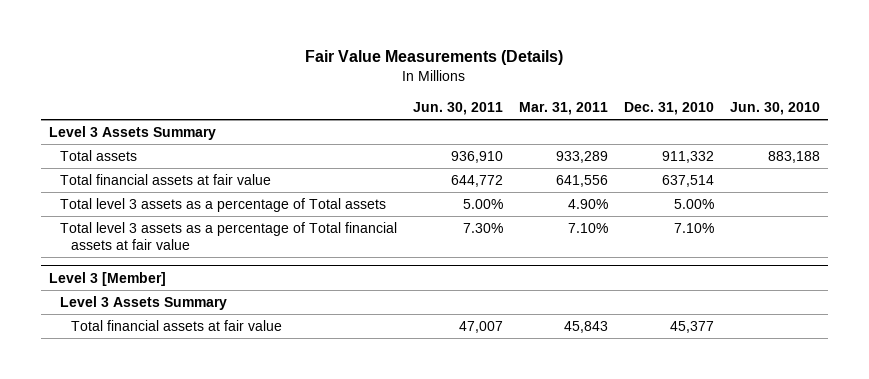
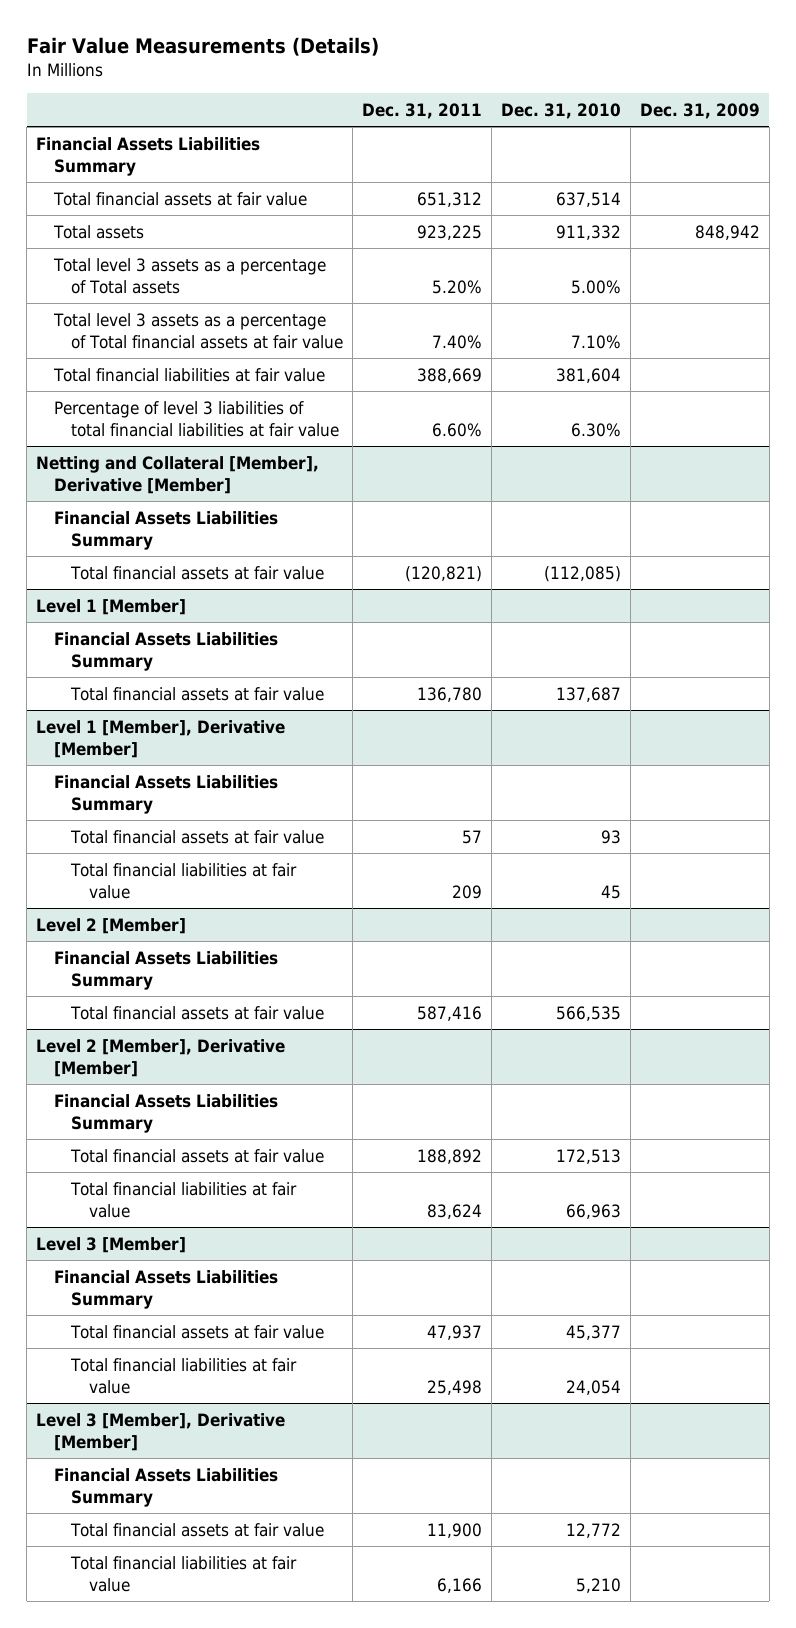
- | Jun. 30, 2011 | Mar. 31, 2011 | Dec. 31, 2010 | Jun. 30, 2010
+ | Dec. 31, 2011 | Dec. 31, 2010 | Dec. 31, 2009
- Level 3 Assets Summary
+ Financial Assets Liabilities Summary
moved down: Total assets | 923,225 | 911,332 | 848,942
+ Total financial liabilities at fair value | 388,669 | 381,604 |
+ Percentage of level 3 liabilities of total financial liabilities at fair value | 6.60% | 6.30% |
+ Netting and Collateral [Member], Derivative [Member]
+ Financial Assets Liabilities Summary
+ Total financial assets at fair value | (120,821) | (112,085) |
+ Level 1 [Member]
+ Financial Assets Liabilities Summary
+ Total financial assets at fair value | 136,780 | 137,687 |
+ Level 1 [Member], Derivative [Member]
+ Financial Assets Liabilities Summary
+ Total financial assets at fair value | 57 | 93 |
+ Total financial liabilities at fair value | 209 | 45 |
+ Level 2 [Member]
+ Financial Assets Liabilities Summary
+ Total financial assets at fair value | 587,416 | 566,535 |
+ Level 2 [Member], Derivative [Member]
+ Financial Assets Liabilities Summary
+ Total financial assets at fair value | 188,892 | 172,513 |
+ Total financial liabilities at fair value | 83,624 | 66,963 |
@ Level 3 [Member]
- Level 3 Assets Summary
+ Financial Assets Liabilities Summary
+ Total financial liabilities at fair value | 25,498 | 24,054 |
+ Level 3 [Member], Derivative [Member]
+ Financial Assets Liabilities Summary
+ Total financial assets at fair value | 11,900 | 12,772 |
+ Total financial liabilities at fair value | 6,166 | 5,210 |

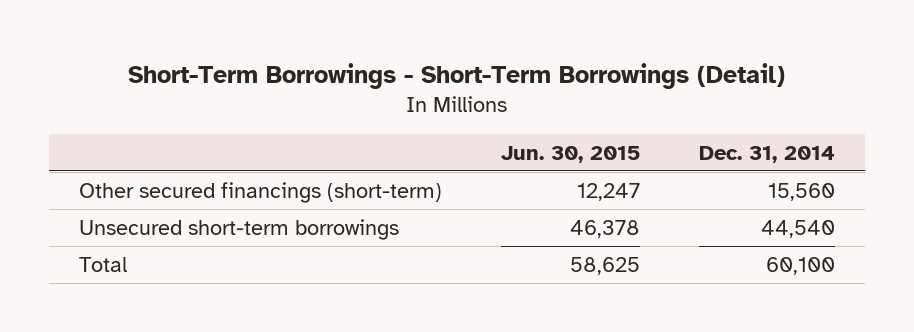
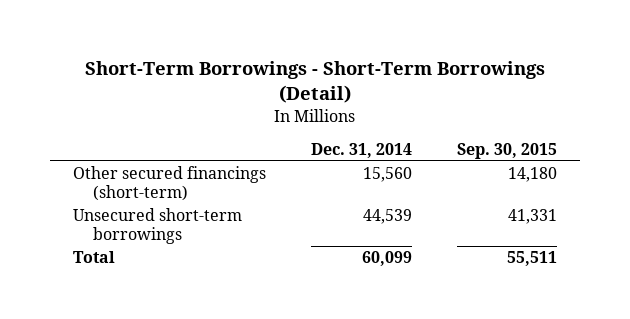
- | Jun. 30, 2015 | Dec. 31, 2014
+ | Dec. 31, 2014 | Sep. 30, 2015
- Unsecured short-term borrowings | 46,378 | 44,540
- Total | 58,625 | 60,100
+ Unsecured short-term borrowings | 44,539 | 41,331
+ Total | 60,099 | 55,511

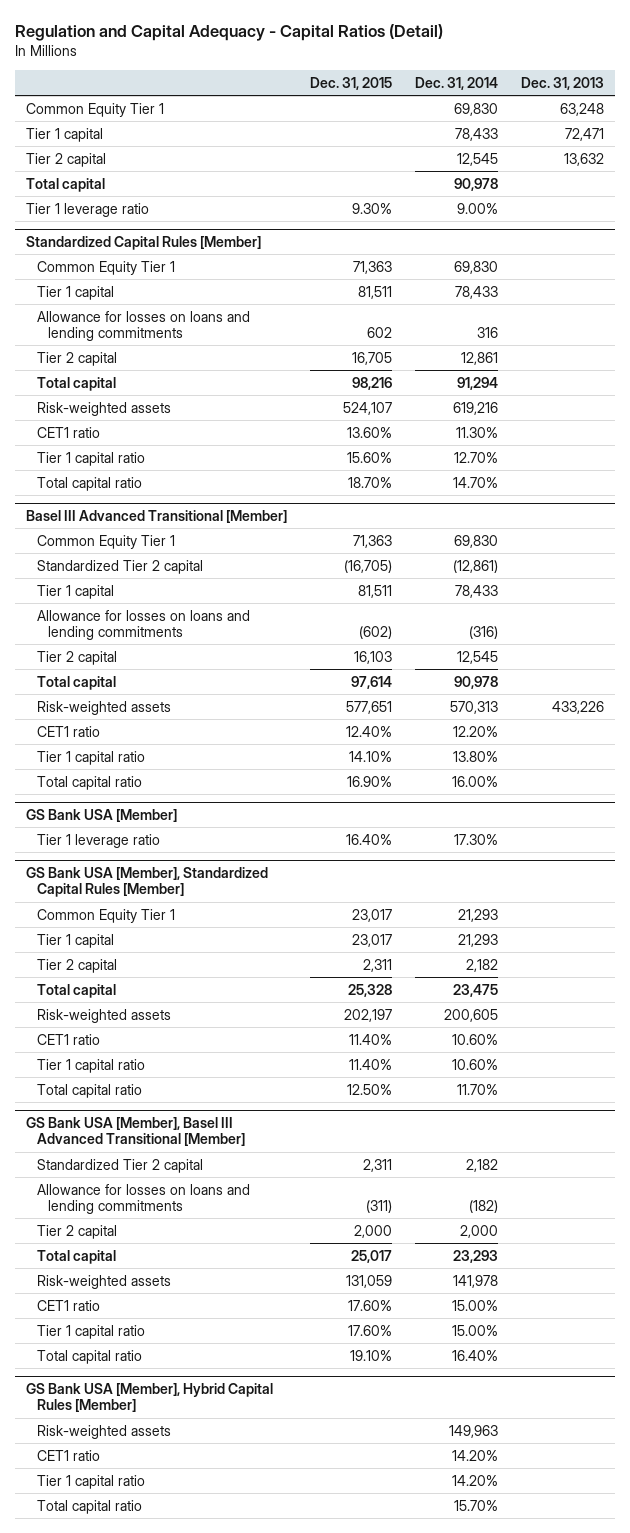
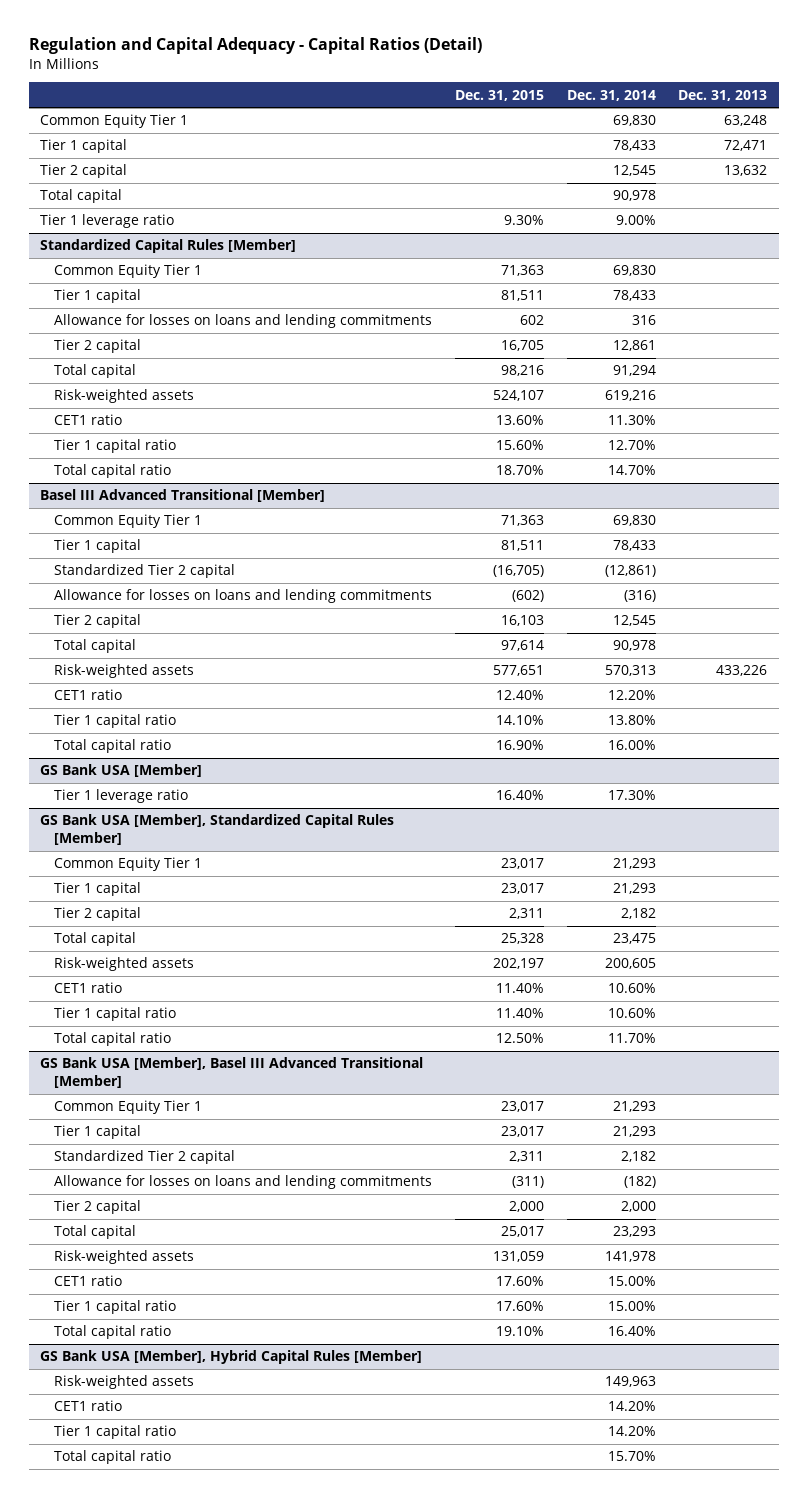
@ Basel III Advanced Transitional [Member]
moved down: Standardized Tier 2 capital | (16,705) | (12,861) |
@ GS Bank USA [Member], Basel III Advanced Transitional [Member]
+ Common Equity Tier 1 | 23,017 | 21,293 |
+ Tier 1 capital | 23,017 | 21,293 |

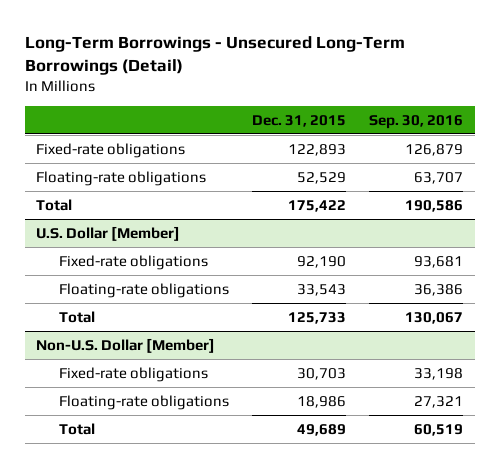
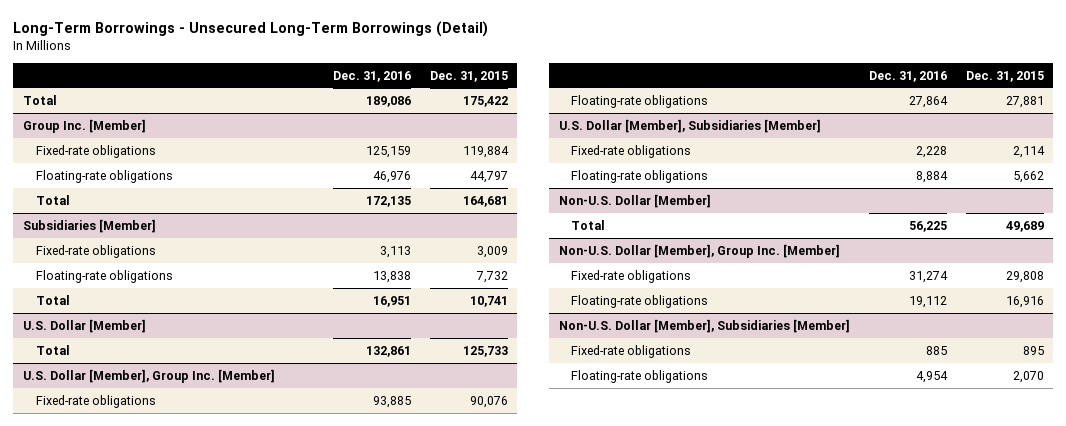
- | Dec. 31, 2015 | Sep. 30, 2016
+ | Dec. 31, 2016 | Dec. 31, 2015
- Fixed-rate obligations | 122,893 | 126,879
- Floating-rate obligations | 52,529 | 63,707
+ Group Inc. [Member]
+ Fixed-rate obligations | 125,159 | 119,884
+ Floating-rate obligations | 46,976 | 44,797
+ Total | 172,135 | 164,681
+ Subsidiaries [Member]
+ Fixed-rate obligations | 3,113 | 3,009
+ Floating-rate obligations | 13,838 | 7,732
+ Total | 16,951 | 10,741
@ U.S. Dollar [Member]
- Fixed-rate obligations | 92,190 | 93,681
- Floating-rate obligations | 33,543 | 36,386
+ U.S. Dollar [Member], Group Inc. [Member]
+ Fixed-rate obligations | 93,885 | 90,076
+ Floating-rate obligations | 27,864 | 27,881
+ U.S. Dollar [Member], Subsidiaries [Member]
+ Fixed-rate obligations | 2,228 | 2,114
+ Floating-rate obligations | 8,884 | 5,662
@ Non-U.S. Dollar [Member]
- Fixed-rate obligations | 30,703 | 33,198
- Floating-rate obligations | 18,986 | 27,321
+ Non-U.S. Dollar [Member], Group Inc. [Member]
+ Fixed-rate obligations | 31,274 | 29,808
+ Floating-rate obligations | 19,112 | 16,916
+ Non-U.S. Dollar [Member], Subsidiaries [Member]
+ Fixed-rate obligations | 885 | 895
+ Floating-rate obligations | 4,954 | 2,070

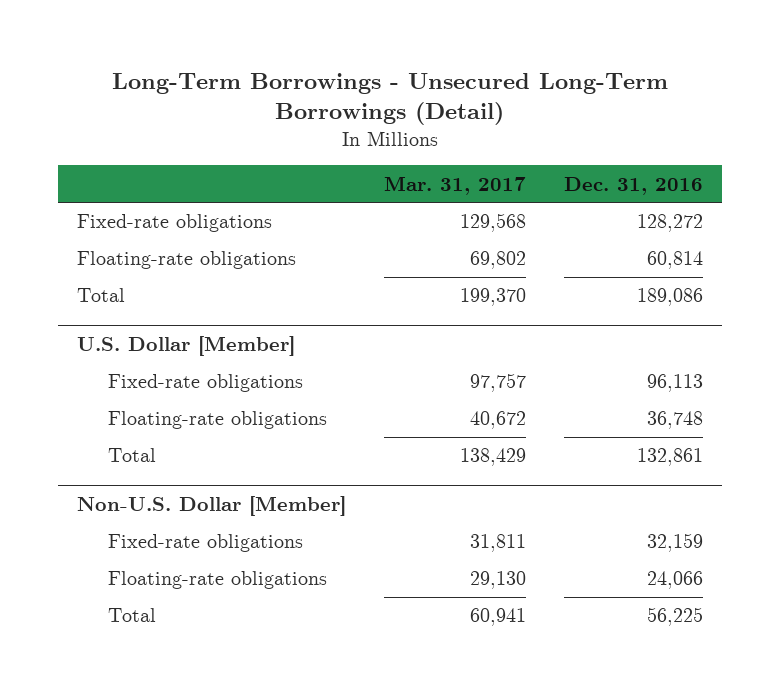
- | Dec. 31, 2016 | Dec. 31, 2015
+ | Mar. 31, 2017 | Dec. 31, 2016
+ Fixed-rate obligations | 129,568 | 128,272
+ Floating-rate obligations | 69,802 | 60,814
- Group Inc. [Member]
- Fixed-rate obligations | 125,159 | 119,884
- Floating-rate obligations | 46,976 | 44,797
- Total | 172,135 | 164,681
- Subsidiaries [Member]
- Fixed-rate obligations | 3,113 | 3,009
- Floating-rate obligations | 13,838 | 7,732
- Total | 16,951 | 10,741
@ U.S. Dollar [Member]
+ Fixed-rate obligations | 97,757 | 96,113
+ Floating-rate obligations | 40,672 | 36,748
- U.S. Dollar [Member], Group Inc. [Member]
- Fixed-rate obligations | 93,885 | 90,076
- Floating-rate obligations | 27,864 | 27,881
- U.S. Dollar [Member], Subsidiaries [Member]
- Fixed-rate obligations | 2,228 | 2,114
- Floating-rate obligations | 8,884 | 5,662
@ Non-U.S. Dollar [Member]
+ Fixed-rate obligations | 31,811 | 32,159
+ Floating-rate obligations | 29,130 | 24,066
- Non-U.S. Dollar [Member], Group Inc. [Member]
- Fixed-rate obligations | 31,274 | 29,808
- Floating-rate obligations | 19,112 | 16,916
- Non-U.S. Dollar [Member], Subsidiaries [Member]
- Fixed-rate obligations | 885 | 895
- Floating-rate obligations | 4,954 | 2,070

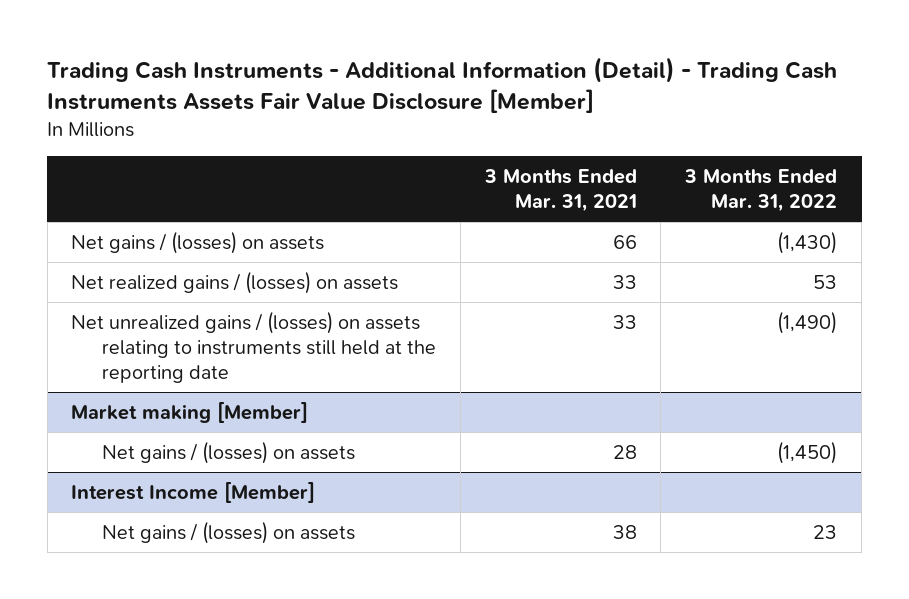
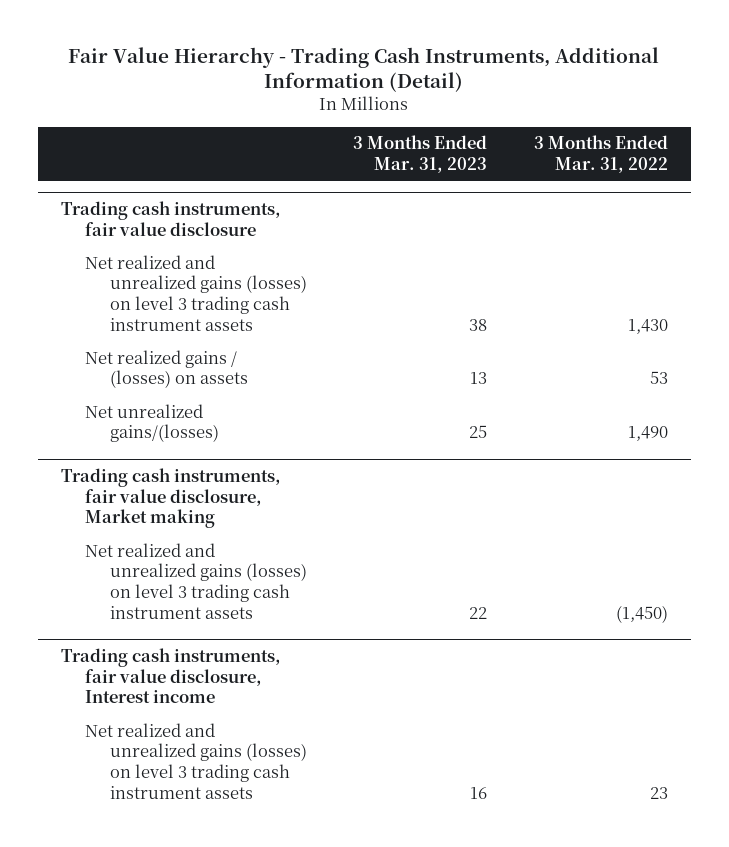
- Trading Cash Instruments - Additional Information (Detail) - Trading Cash Instruments Assets Fair Value Disclosure [Member]
+ Fair Value Hierarchy - Trading Cash Instruments, Additional Information (Detail)
- | 3 Months Ended Mar. 31, 2021 | 3 Months Ended Mar. 31, 2022
+ | 3 Months Ended Mar. 31, 2023 | 3 Months Ended Mar. 31, 2022
- Net gains / (losses) on assets | 66 | (1,430)
+ Trading cash instruments, fair value disclosure
+ Net realized and unrealized gains (losses) on level 3 trading cash instrument assets | 38 | 1,430
- Net unrealized gains / (losses) on assets relating to instruments still held at the reporting date | 33 | (1,490)
- Market making [Member]
- Net gains / (losses) on assets | 28 | (1,450)
- Interest Income [Member]
- Net gains / (losses) on assets | 38 | 23
+ Net unrealized gains/(losses) | 25 | 1,490
+ Trading cash instruments, fair value disclosure, Market making
+ Net realized and unrealized gains (losses) on level 3 trading cash instrument assets | 22 | (1,450)
+ Trading cash instruments, fair value disclosure, Interest income
+ Net realized and unrealized gains (losses) on level 3 trading cash instrument assets | 16 | 23

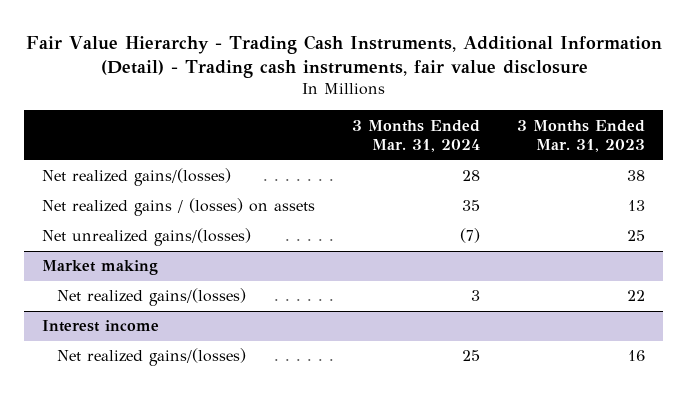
- Fair Value Hierarchy - Trading Cash Instruments, Additional Information (Detail)
+ Fair Value Hierarchy - Trading Cash Instruments, Additional Information (Detail) - Trading cash instruments, fair value disclosure
- | 3 Months Ended Mar. 31, 2023 | 3 Months Ended Mar. 31, 2022
+ | 3 Months Ended Mar. 31, 2024 | 3 Months Ended Mar. 31, 2023
- Trading cash instruments, fair value disclosure
- Net realized and unrealized gains (losses) on level 3 trading cash instrument assets | 38 | 1,430
+ Net realized gains/(losses) | 28 | 38
- Trading cash instruments, fair value disclosure, Market making
- Net realized and unrealized gains (losses) on level 3 trading cash instrument assets | 22 | (1,450)
- Trading cash instruments, fair value disclosure, Interest income
- Net realized and unrealized gains (losses) on level 3 trading cash instrument assets | 16 | 23
+ Market making
+ Net realized gains/(losses) | 3 | 22
+ Interest income
+ Net realized gains/(losses) | 25 | 16

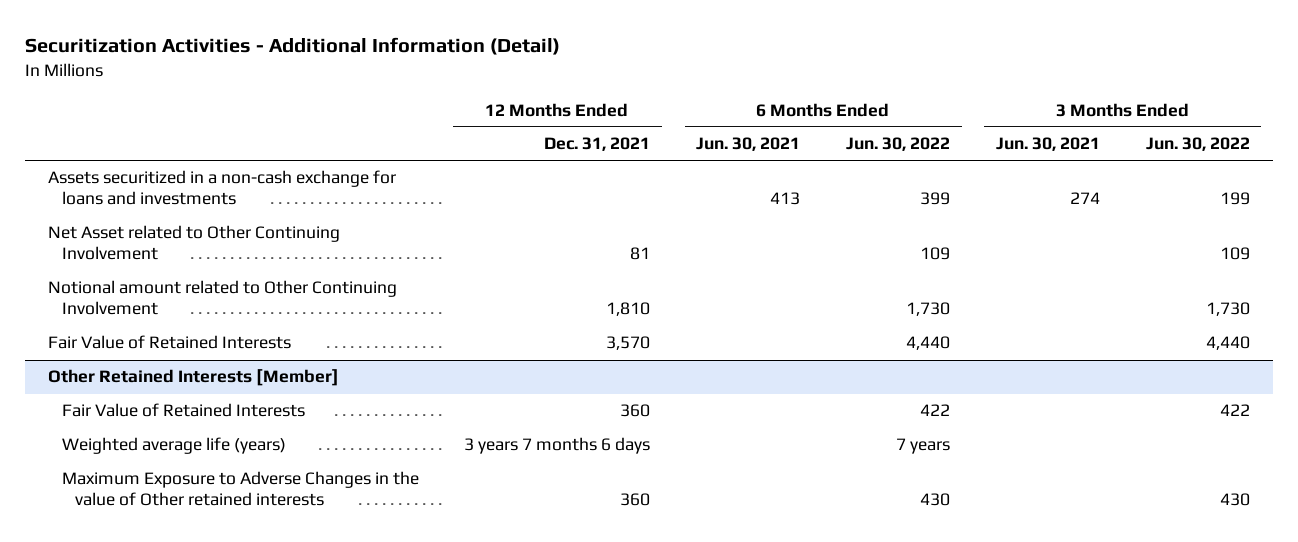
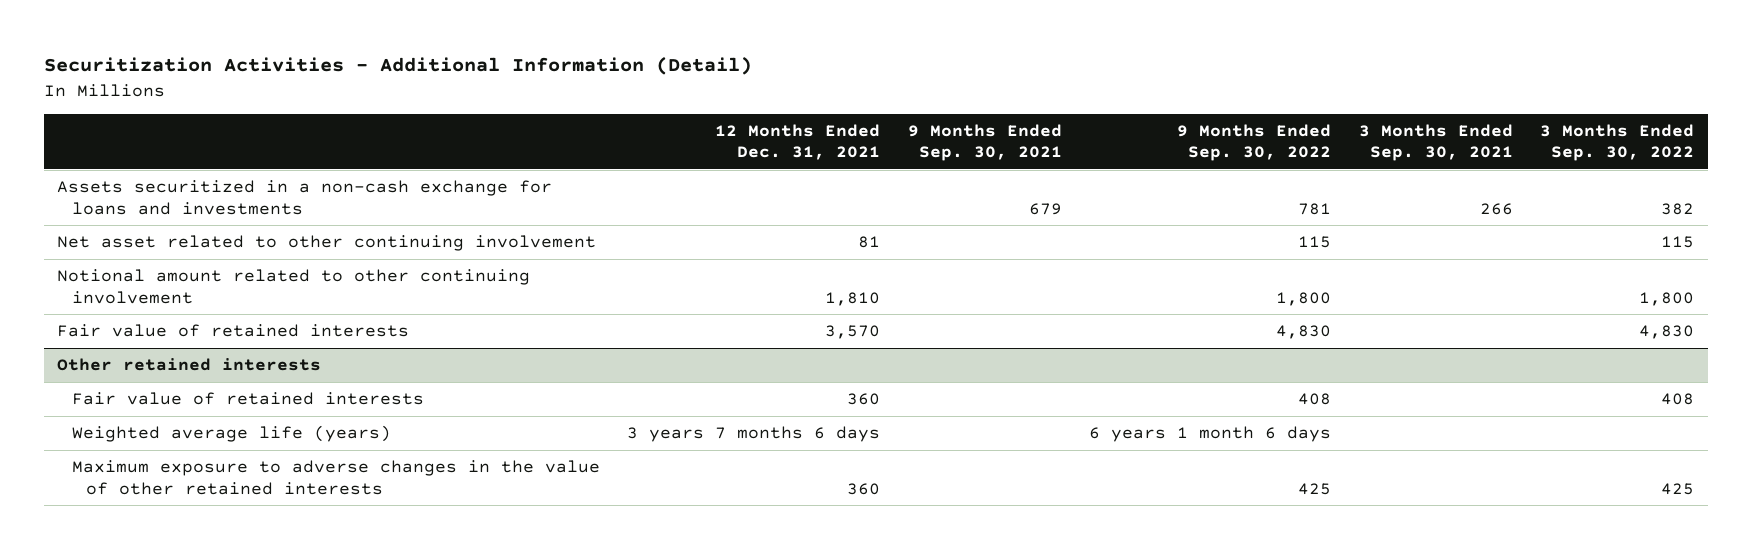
- | 12 Months Ended Dec. 31, 2021 | 6 Months Ended Jun. 30, 2021 | 6 Months Ended Jun. 30, 2022 | 3 Months Ended Jun. 30, 2021 | 3 Months Ended Jun. 30, 2022
+ | 12 Months Ended Dec. 31, 2021 | 9 Months Ended Sep. 30, 2021 | 9 Months Ended Sep. 30, 2022 | 3 Months Ended Sep. 30, 2021 | 3 Months Ended Sep. 30, 2022
- Net Asset related to Other Continuing Involvement | 81 | | 109 | | 109
- Notional amount related to Other Continuing Involvement | 1,810 | | 1,730 | | 1,730
- Fair Value of Retained Interests | 3,570 | | 4,440 | | 4,440
- Other Retained Interests [Member]
- Fair Value of Retained Interests | 360 | | 422 | | 422
+ Net asset related to other continuing involvement | 81 | | 115 | | 115
+ Notional amount related to other continuing involvement | 1,810 | | 1,800 | | 1,800
+ Fair value of retained interests | 3,570 | | 4,830 | | 4,830
+ Other retained interests
+ Fair value of retained interests | 360 | | 408 | | 408
- Maximum Exposure to Adverse Changes in the value of Other retained interests | 360 | | 430 | | 430
+ Maximum exposure to adverse changes in the value of other retained interests | 360 | | 425 | | 425

